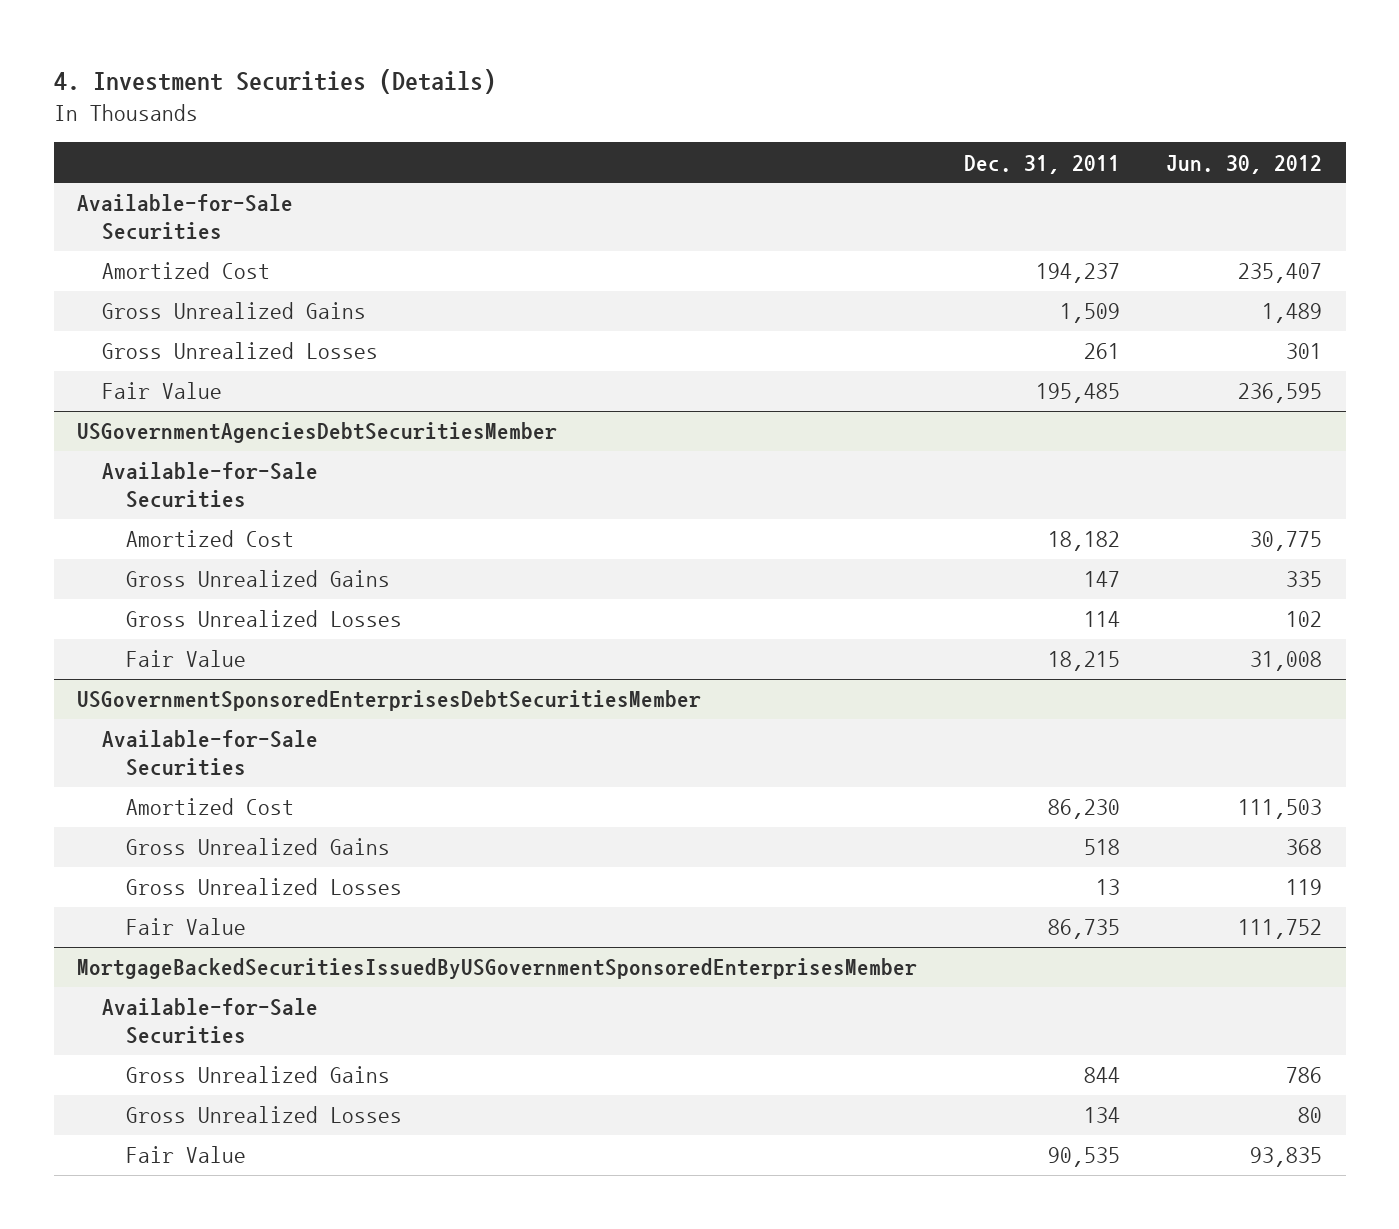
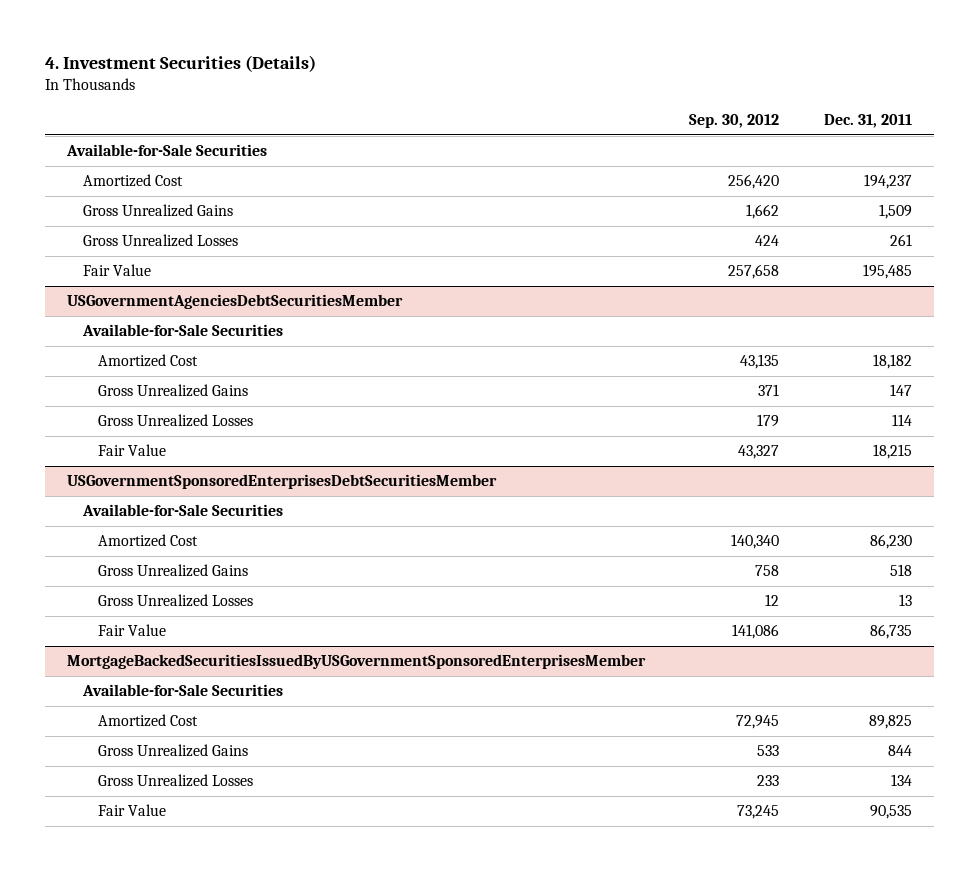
- | Dec. 31, 2011 | Jun. 30, 2012
+ | Sep. 30, 2012 | Dec. 31, 2011
@ MortgageBackedSecuritiesIssuedByUSGovernmentSponsoredEnterprisesMember
+ Amortized Cost | 72,945 | 89,825

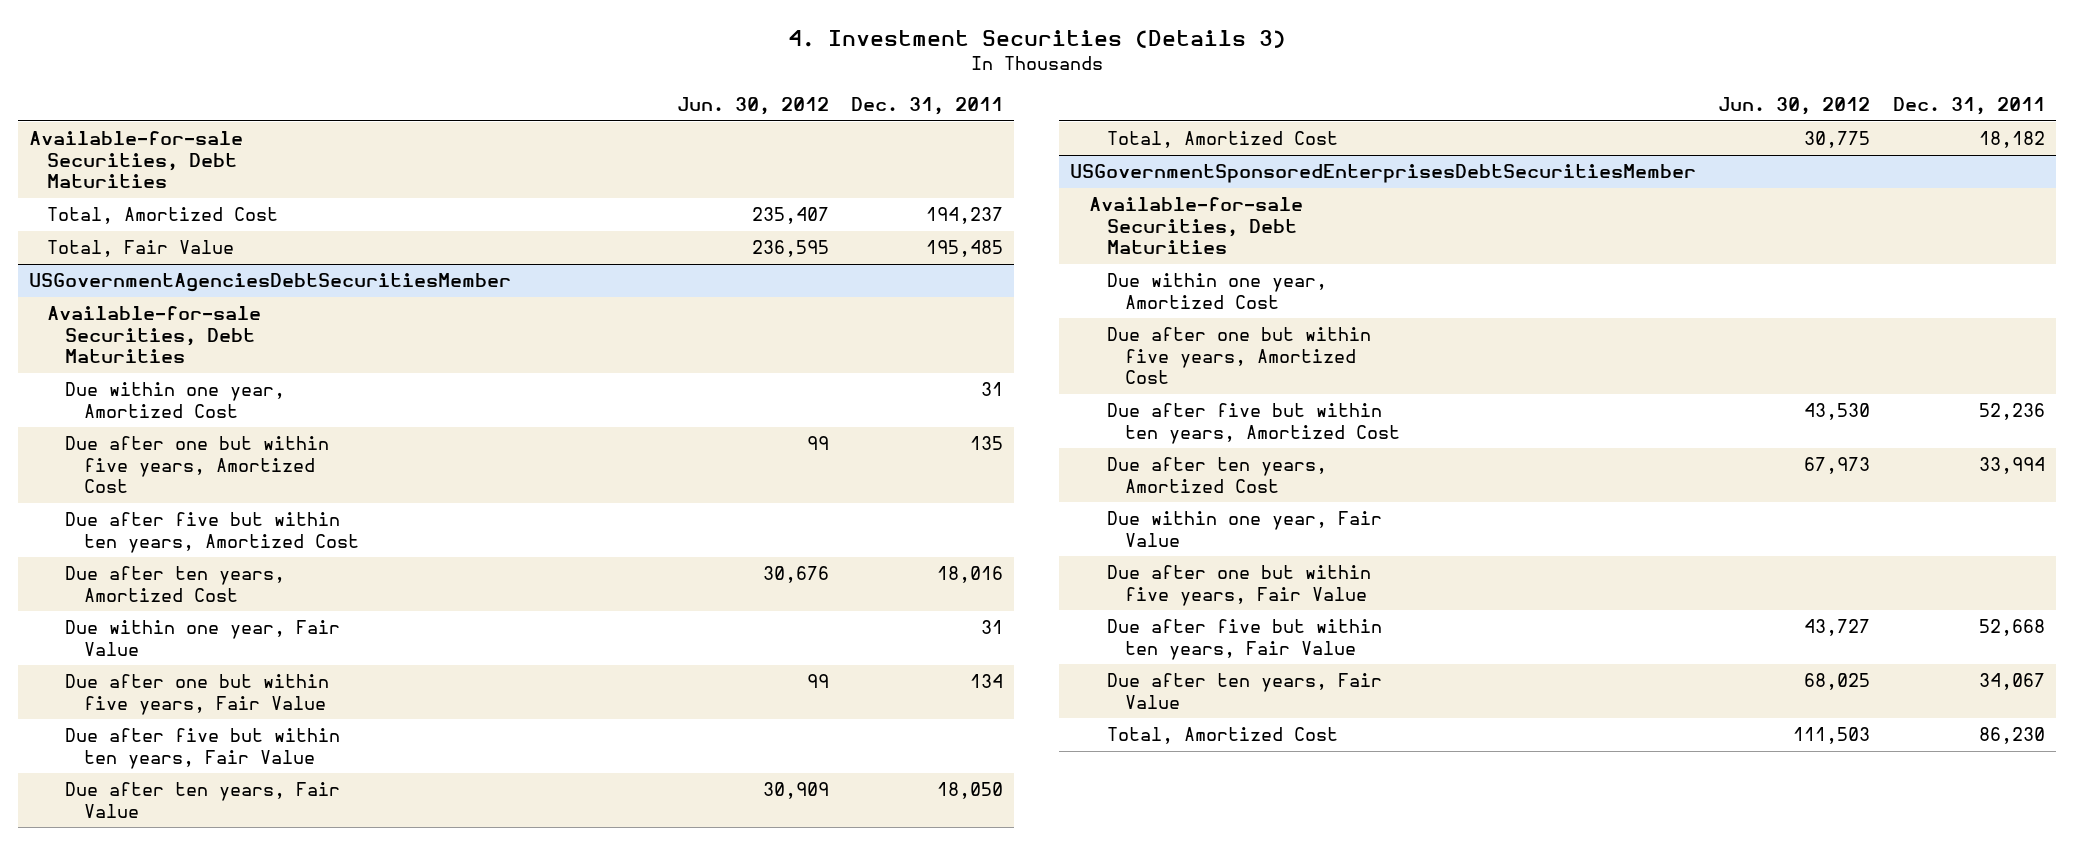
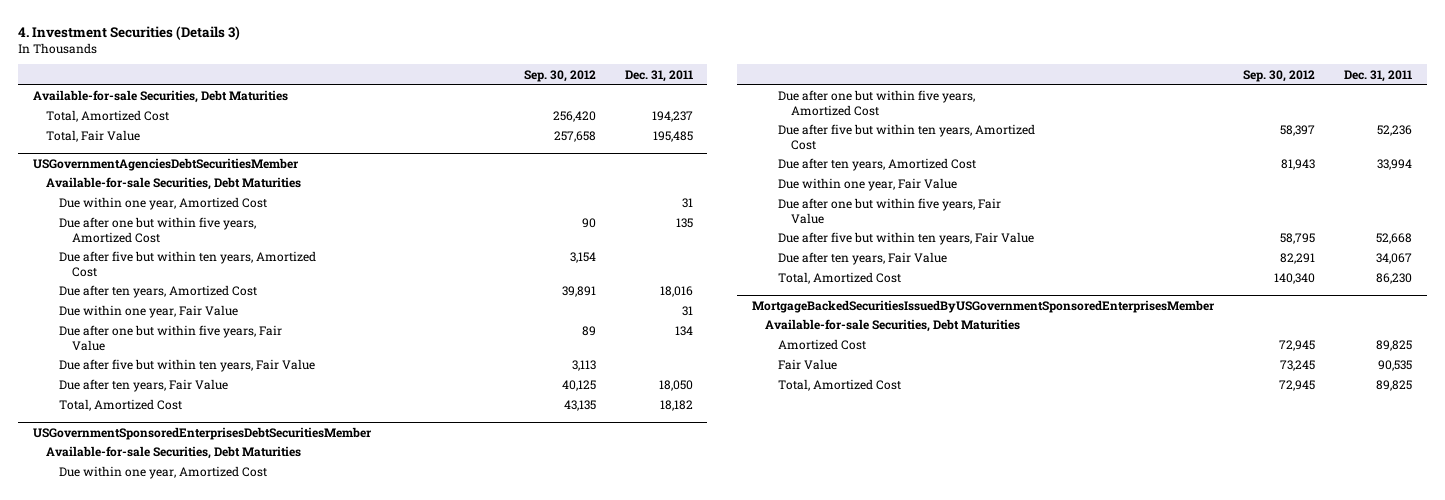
- | Jun. 30, 2012 | Dec. 31, 2011
+ | Sep. 30, 2012 | Dec. 31, 2011
+ MortgageBackedSecuritiesIssuedByUSGovernmentSponsoredEnterprisesMember
+ Available-for-sale Securities, Debt Maturities
+ Amortized Cost | 72,945 | 89,825
+ Fair Value | 73,245 | 90,535
+ Total, Amortized Cost | 72,945 | 89,825

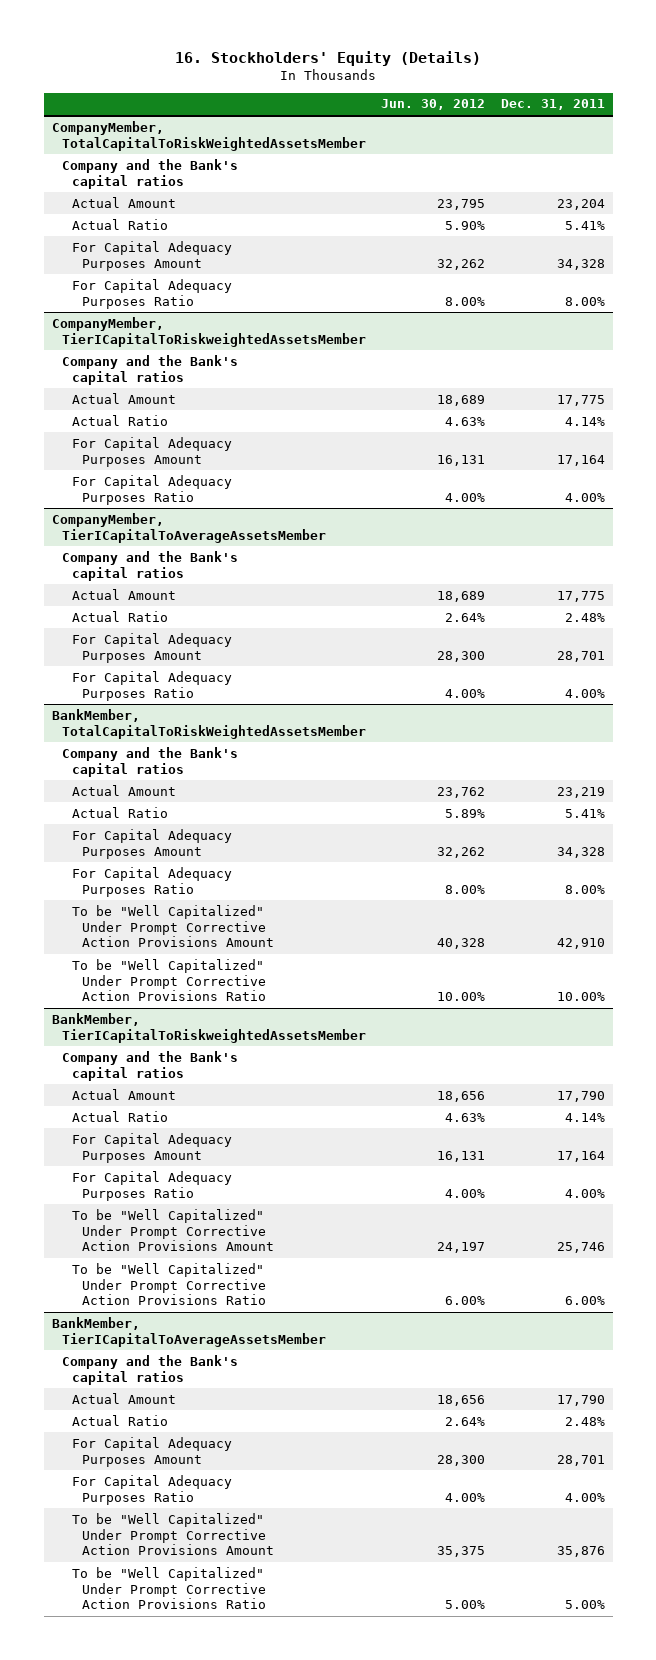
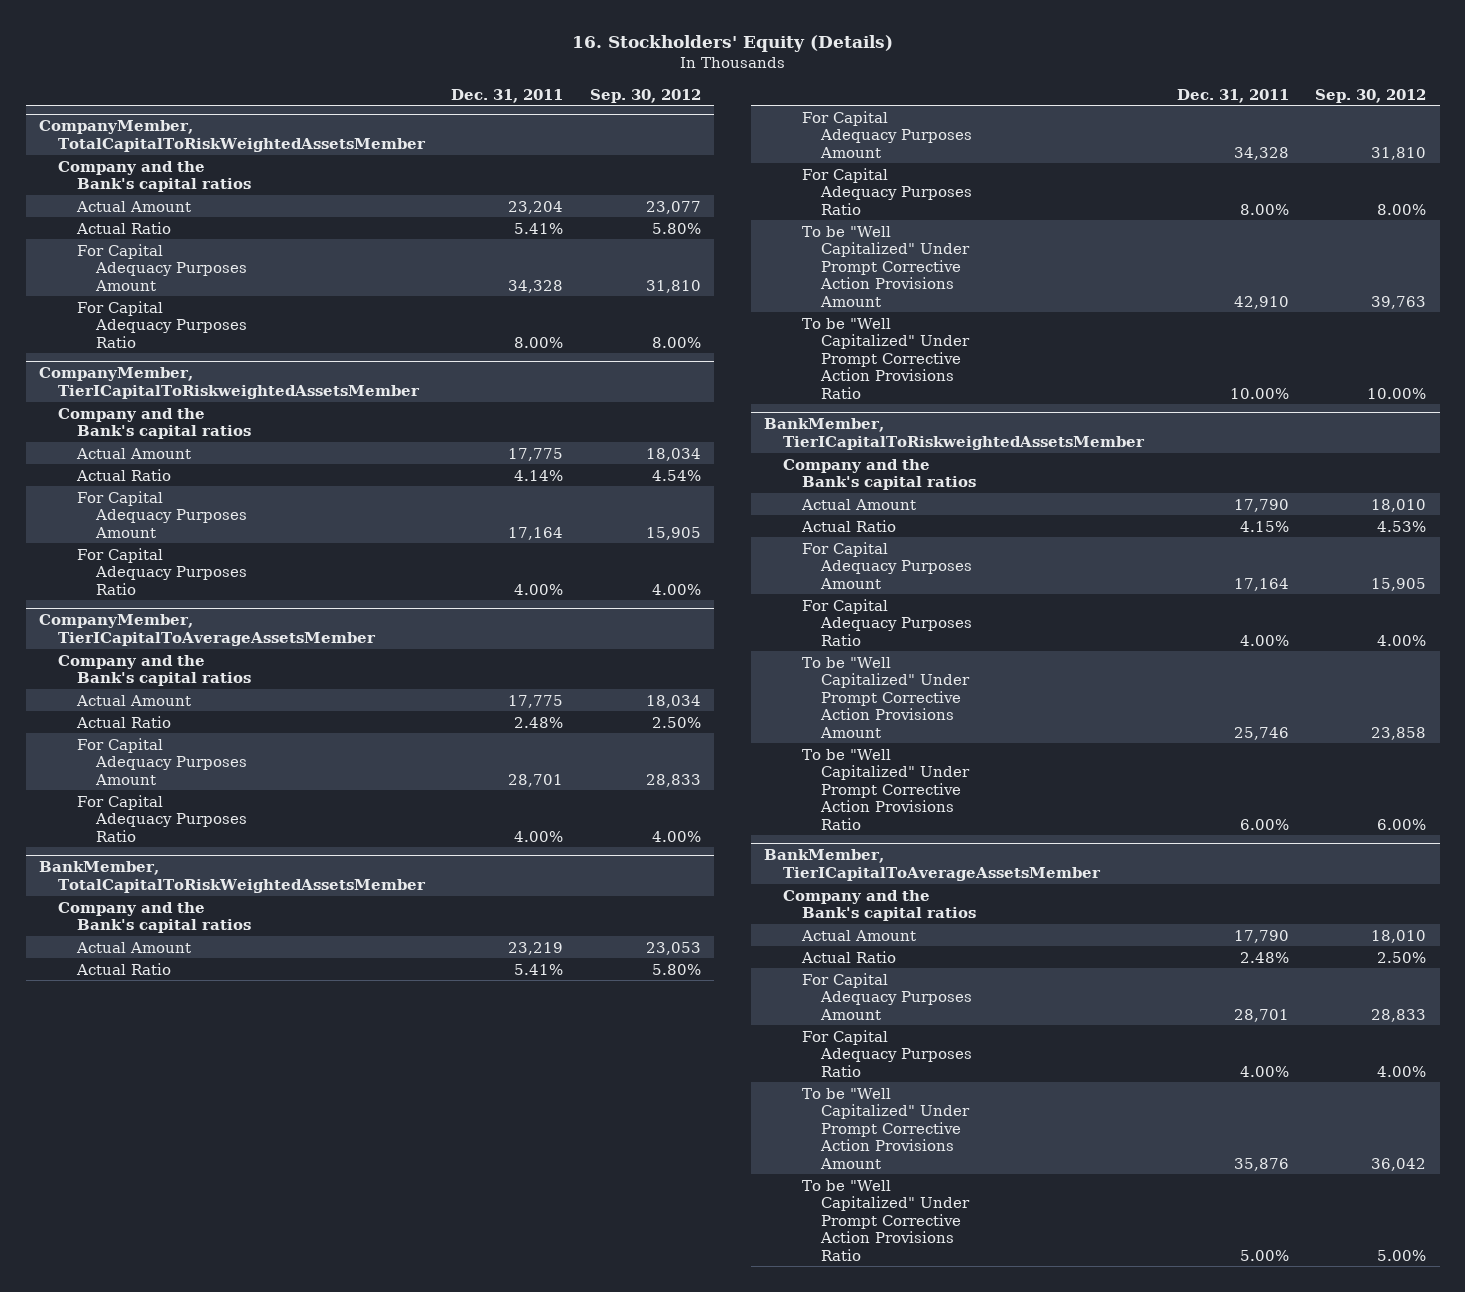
- | Jun. 30, 2012 | Dec. 31, 2011
+ | Dec. 31, 2011 | Sep. 30, 2012
@ BankMember, TierICapitalToRiskweightedAssetsMember
- Actual Ratio | 4.63% | 4.14%
+ Actual Ratio | 4.15% | 4.53%

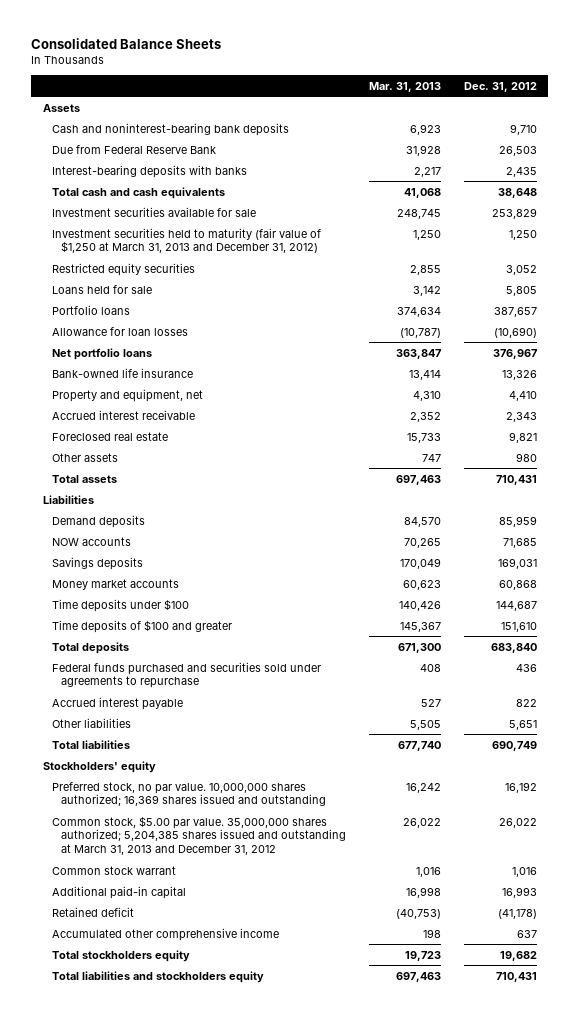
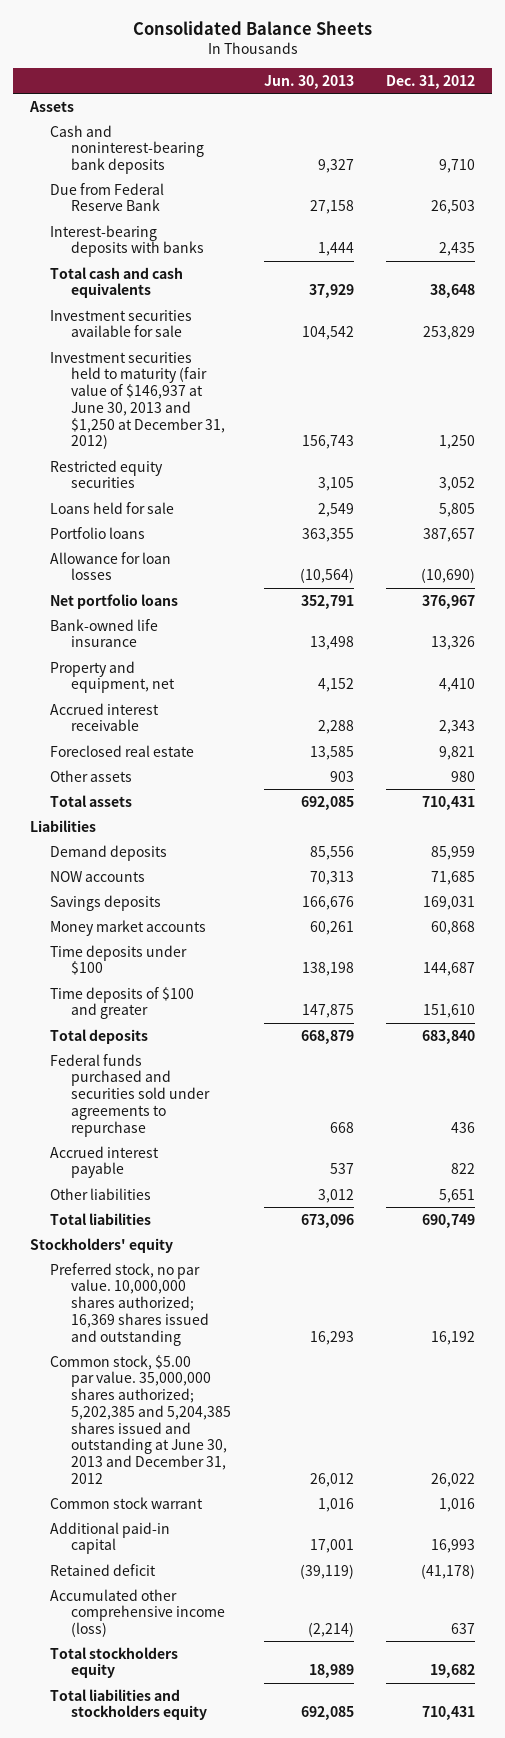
- | Mar. 31, 2013 | Dec. 31, 2012
+ | Jun. 30, 2013 | Dec. 31, 2012
- Investment securities held to maturity (fair value of $1,250 at March 31, 2013 and December 31, 2012) | 1,250 | 1,250
+ Investment securities held to maturity (fair value of $146,937 at June 30, 2013 and $1,250 at December 31, 2012) | 156,743 | 1,250
- Common stock, $5.00 par value. 35,000,000 shares authorized; 5,204,385 shares issued and outstanding at March 31, 2013 and December 31, 2012 | 26,022 | 26,022
+ Common stock, $5.00 par value. 35,000,000 shares authorized; 5,202,385 and 5,204,385 shares issued and outstanding at June 30, 2013 and December 31, 2012 | 26,012 | 26,022
- Accumulated other comprehensive income | 198 | 637
+ Accumulated other comprehensive income (loss) | (2,214) | 637

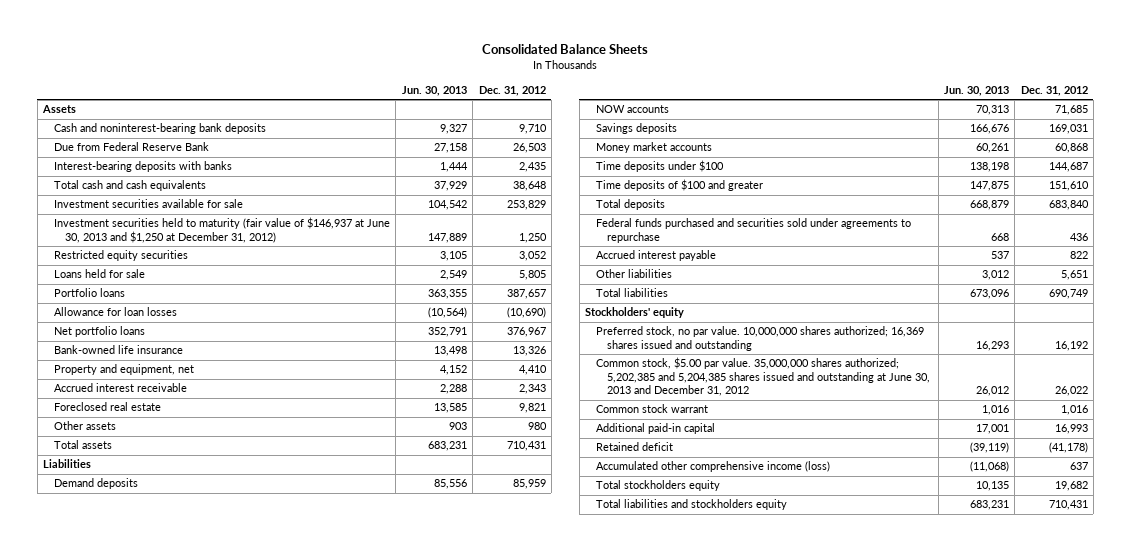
- Investment securities held to maturity (fair value of $146,937 at June 30, 2013 and $1,250 at December 31, 2012) | 156,743 | 1,250
+ Investment securities held to maturity (fair value of $146,937 at June 30, 2013 and $1,250 at December 31, 2012) | 147,889 | 1,250
- Total assets | 692,085 | 710,431
+ Total assets | 683,231 | 710,431
- Accumulated other comprehensive income (loss) | (2,214) | 637
- Total stockholders equity | 18,989 | 19,682
- Total liabilities and stockholders equity | 692,085 | 710,431
+ Accumulated other comprehensive income (loss) | (11,068) | 637
+ Total stockholders equity | 10,135 | 19,682
+ Total liabilities and stockholders equity | 683,231 | 710,431

